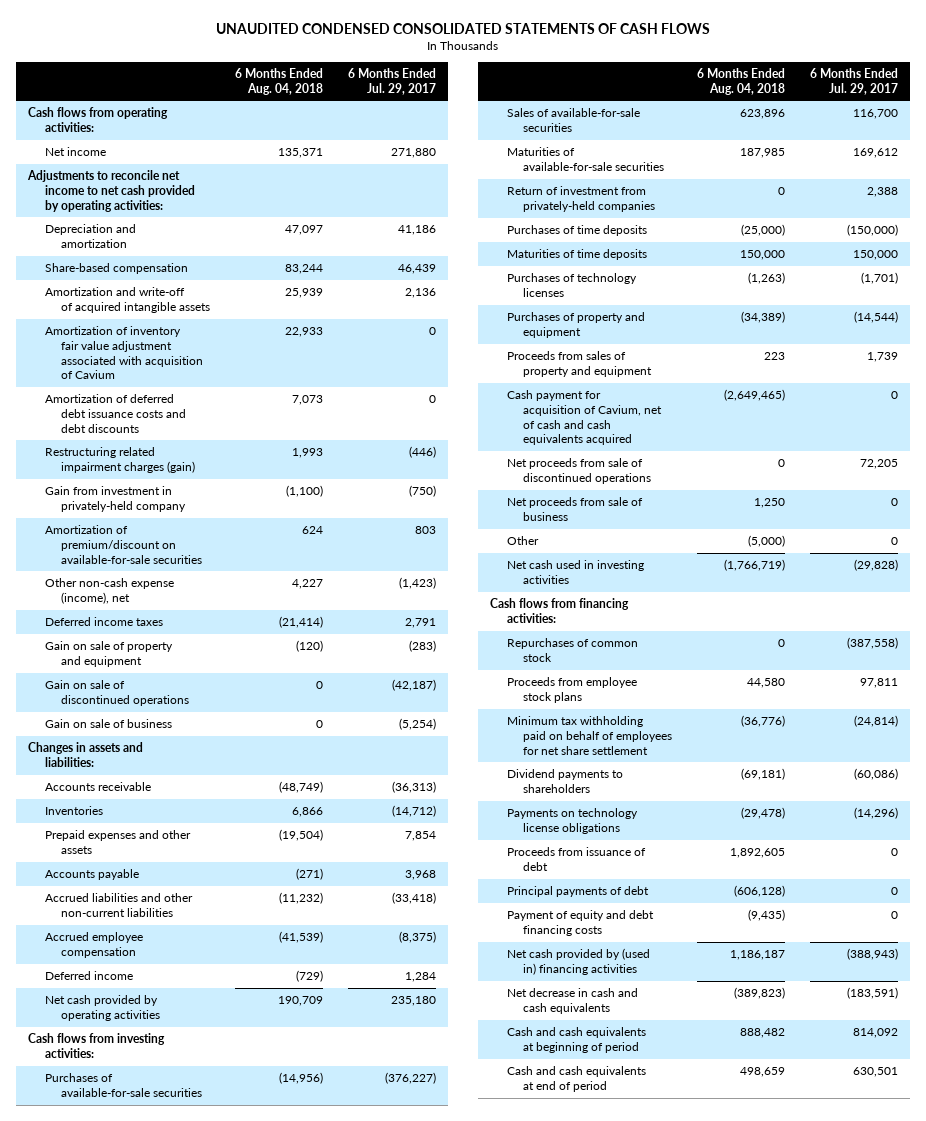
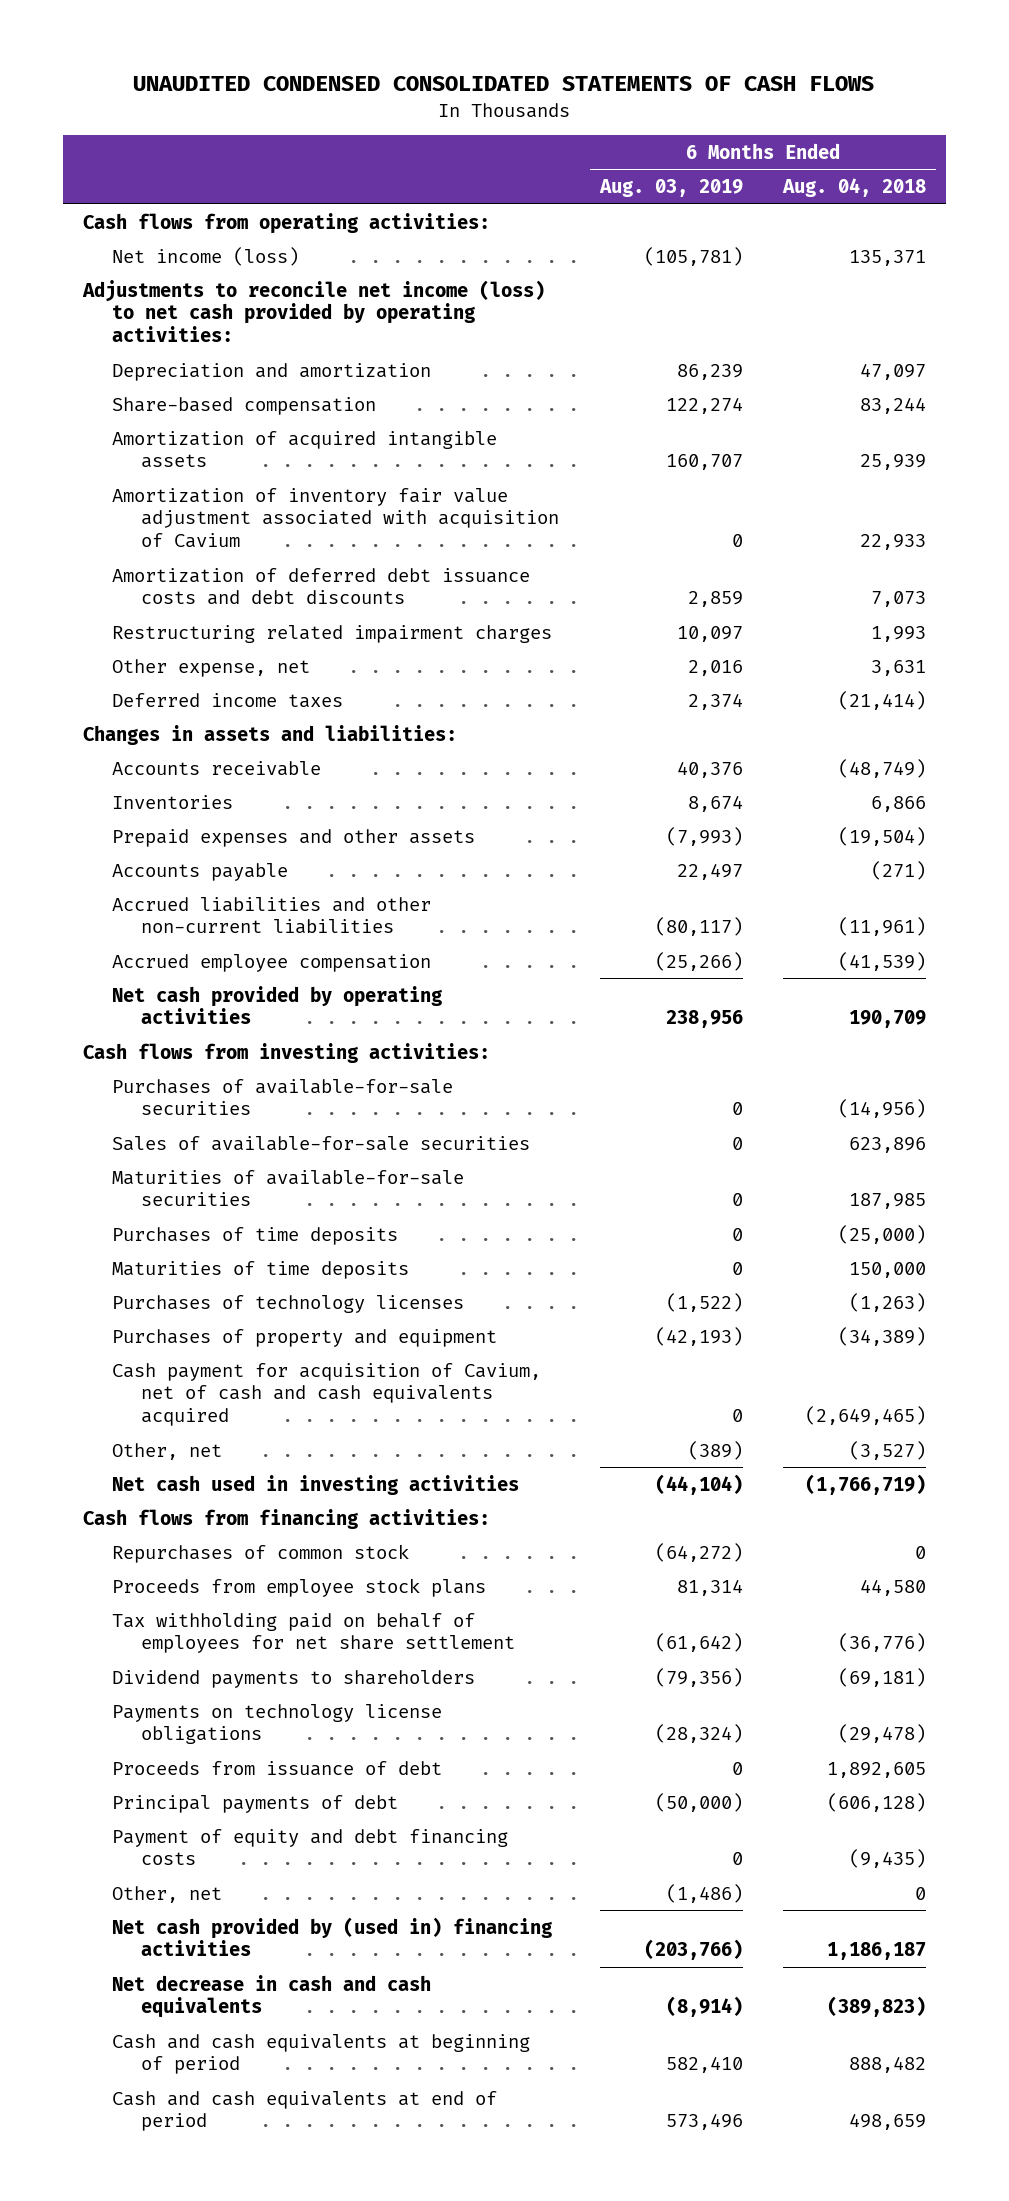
- | 6 Months Ended Aug. 04, 2018 | 6 Months Ended Jul. 29, 2017
+ | 6 Months Ended Aug. 03, 2019 | 6 Months Ended Aug. 04, 2018
- Net income | 135,371 | 271,880
- Adjustments to reconcile net income to net cash provided by operating activities:
+ Net income (loss) | (105,781) | 135,371
+ Adjustments to reconcile net income (loss) to net cash provided by operating activities:
- Amortization and write-off of acquired intangible assets | 25,939 | 2,136
+ Amortization of acquired intangible assets | 160,707 | 25,939
- Restructuring related impairment charges (gain) | 1,993 | (446)
- Gain from investment in privately-held company | (1,100) | (750)
- Amortization of premium/discount on available-for-sale securities | 624 | 803
- Other non-cash expense (income), net | 4,227 | (1,423)
+ Restructuring related impairment charges | 10,097 | 1,993
+ Other expense, net | 2,016 | 3,631
- Gain on sale of property and equipment | (120) | (283)
- Gain on sale of discontinued operations | 0 | (42,187)
- Gain on sale of business | 0 | (5,254)
- Accrued liabilities and other non-current liabilities | (11,232) | (33,418)
+ Accrued liabilities and other non-current liabilities | (80,117) | (11,961)
- Deferred income | (729) | 1,284
- Return of investment from privately-held companies | 0 | 2,388
- Proceeds from sales of property and equipment | 223 | 1,739
- Net proceeds from sale of discontinued operations | 0 | 72,205
- Net proceeds from sale of business | 1,250 | 0
- Other | (5,000) | 0
+ Other, net | (389) | (3,527)
- Minimum tax withholding paid on behalf of employees for net share settlement | (36,776) | (24,814)
+ Tax withholding paid on behalf of employees for net share settlement | (61,642) | (36,776)
+ Other, net | (1,486) | 0

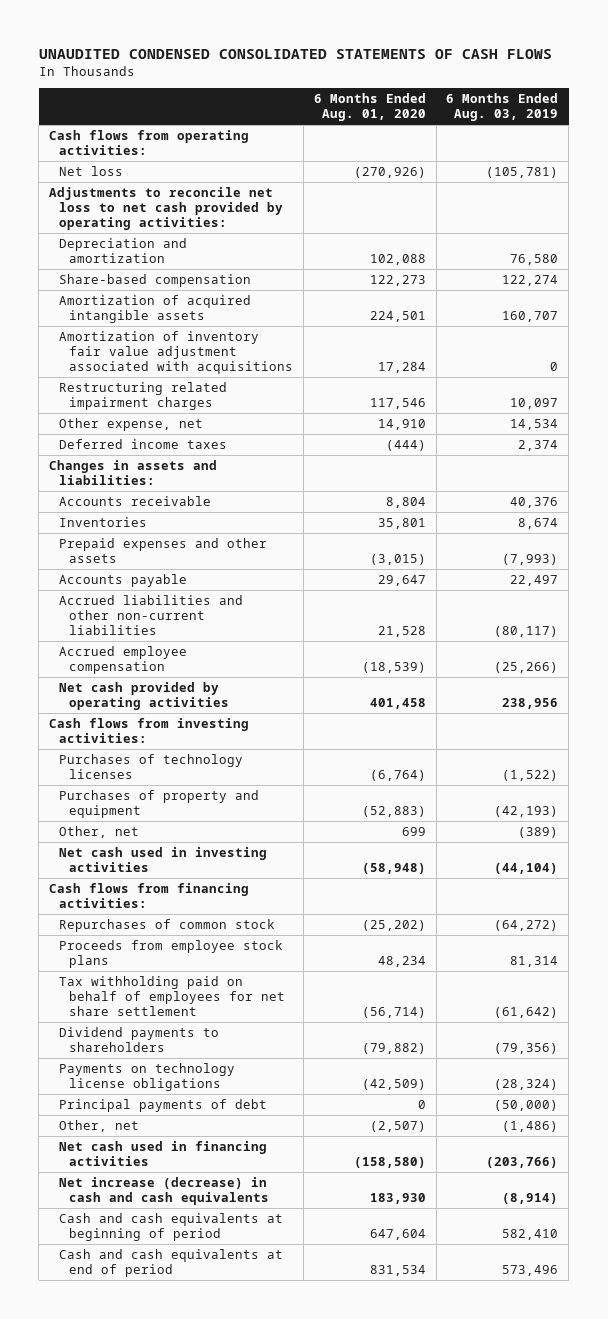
- | 6 Months Ended Aug. 03, 2019 | 6 Months Ended Aug. 04, 2018
+ | 6 Months Ended Aug. 01, 2020 | 6 Months Ended Aug. 03, 2019
- Net income (loss) | (105,781) | 135,371
- Adjustments to reconcile net income (loss) to net cash provided by operating activities:
- Depreciation and amortization | 86,239 | 47,097
+ Net loss | (270,926) | (105,781)
+ Adjustments to reconcile net loss to net cash provided by operating activities:
+ Depreciation and amortization | 102,088 | 76,580
- Amortization of inventory fair value adjustment associated with acquisition of Cavium | 0 | 22,933
- Amortization of deferred debt issuance costs and debt discounts | 2,859 | 7,073
+ Amortization of inventory fair value adjustment associated with acquisitions | 17,284 | 0
- Other expense, net | 2,016 | 3,631
+ Other expense, net | 14,910 | 14,534
- Purchases of available-for-sale securities | 0 | (14,956)
- Sales of available-for-sale securities | 0 | 623,896
- Maturities of available-for-sale securities | 0 | 187,985
- Purchases of time deposits | 0 | (25,000)
- Maturities of time deposits | 0 | 150,000
- Cash payment for acquisition of Cavium, net of cash and cash equivalents acquired | 0 | (2,649,465)
- Proceeds from issuance of debt | 0 | 1,892,605
- Payment of equity and debt financing costs | 0 | (9,435)
- Net cash provided by (used in) financing activities | (203,766) | 1,186,187
- Net decrease in cash and cash equivalents | (8,914) | (389,823)
+ Net cash used in financing activities | (158,580) | (203,766)
+ Net increase (decrease) in cash and cash equivalents | 183,930 | (8,914)

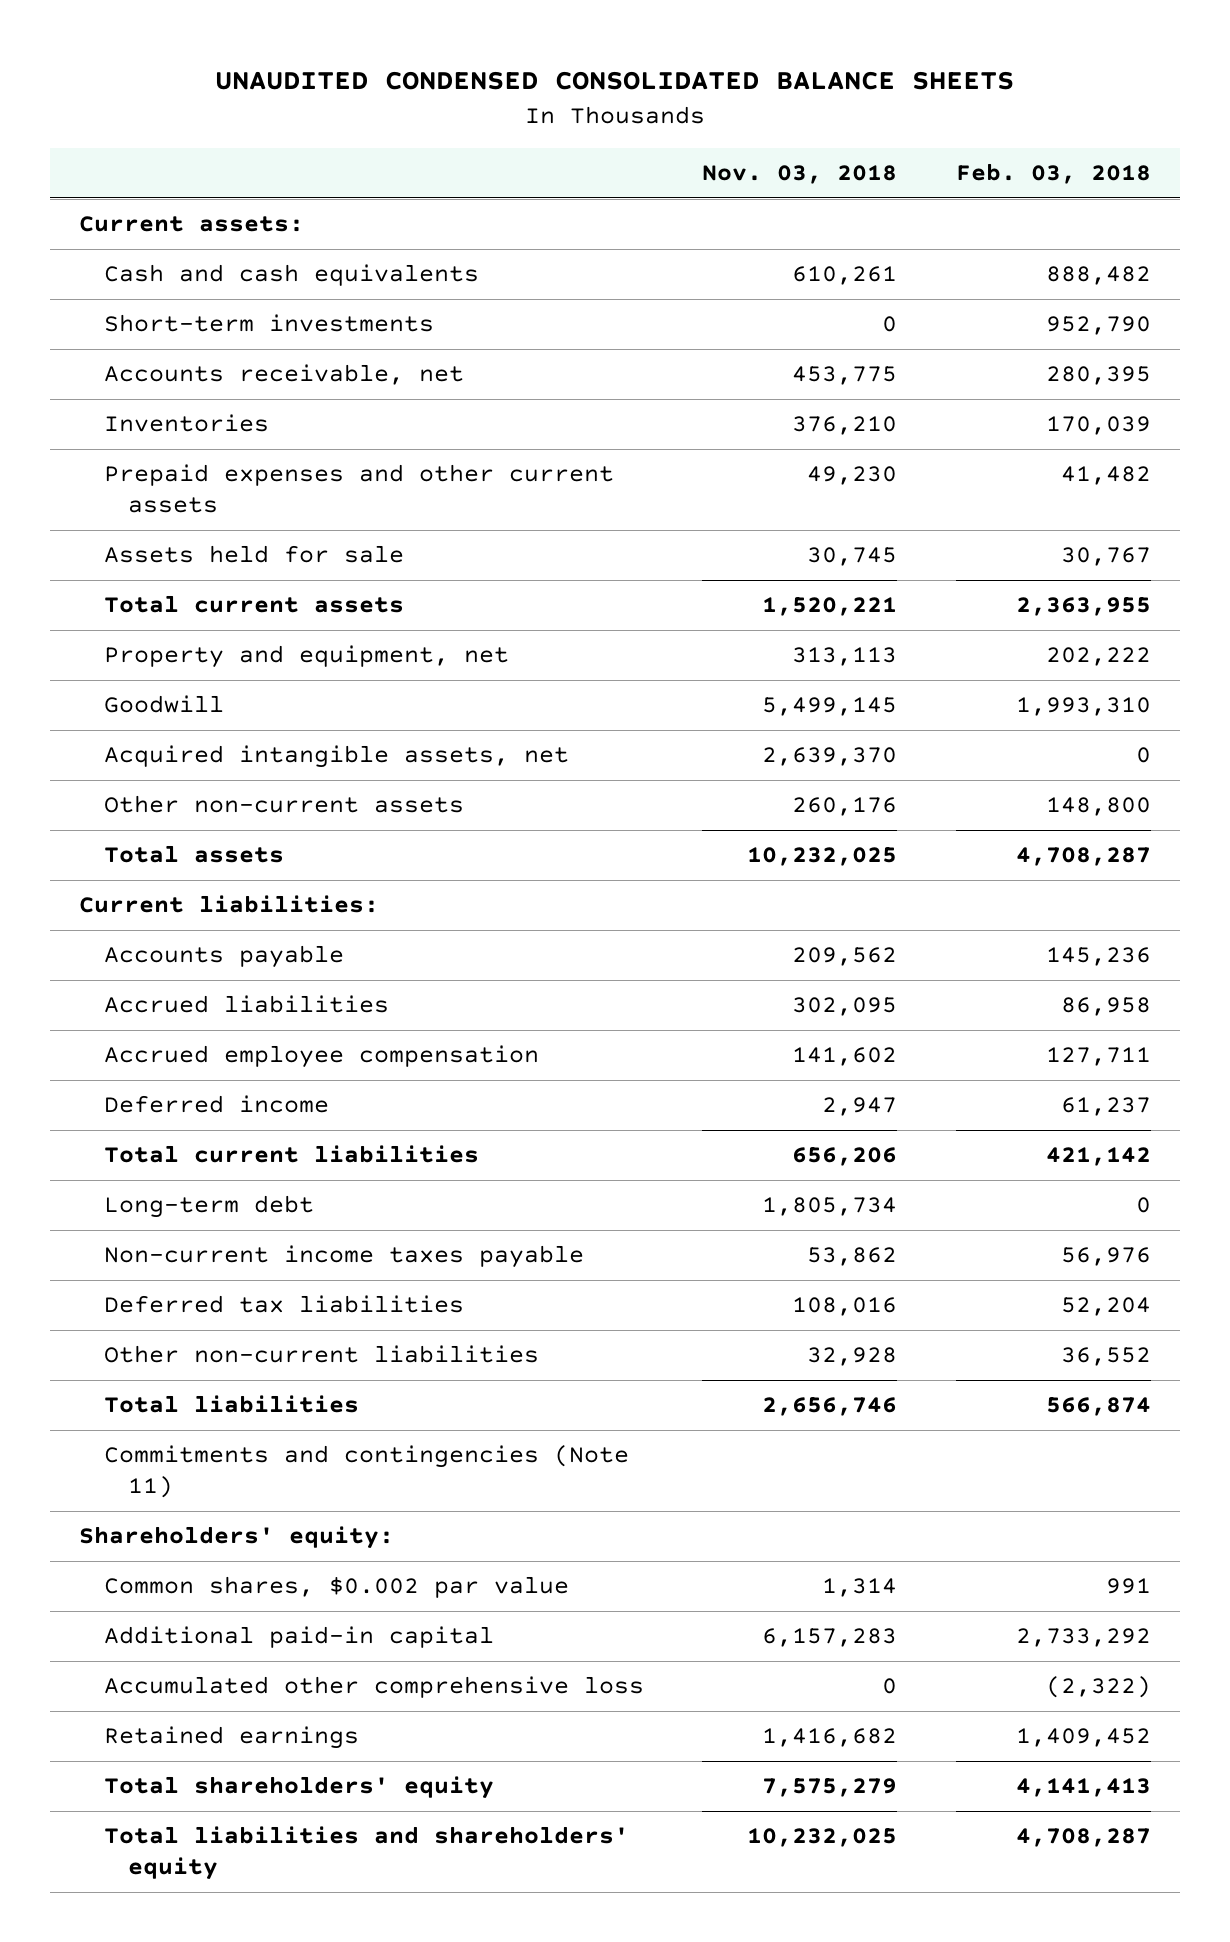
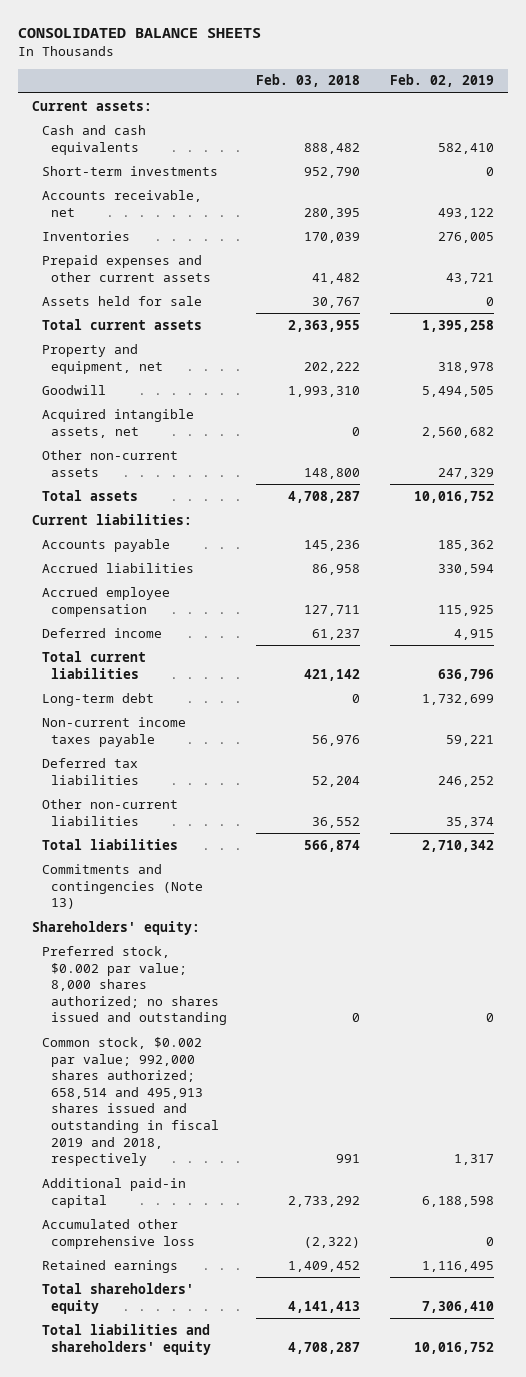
- UNAUDITED CONDENSED CONSOLIDATED BALANCE SHEETS
+ CONSOLIDATED BALANCE SHEETS
- | Nov. 03, 2018 | Feb. 03, 2018
+ | Feb. 03, 2018 | Feb. 02, 2019
- Commitments and contingencies (Note 11)
+ Commitments and contingencies (Note 13)
- Common shares, $0.002 par value | 1,314 | 991
+ Preferred stock, $0.002 par value; 8,000 shares authorized; no shares issued and outstanding | 0 | 0
+ Common stock, $0.002 par value; 992,000 shares authorized; 658,514 and 495,913 shares issued and outstanding in fiscal 2019 and 2018, respectively | 991 | 1,317

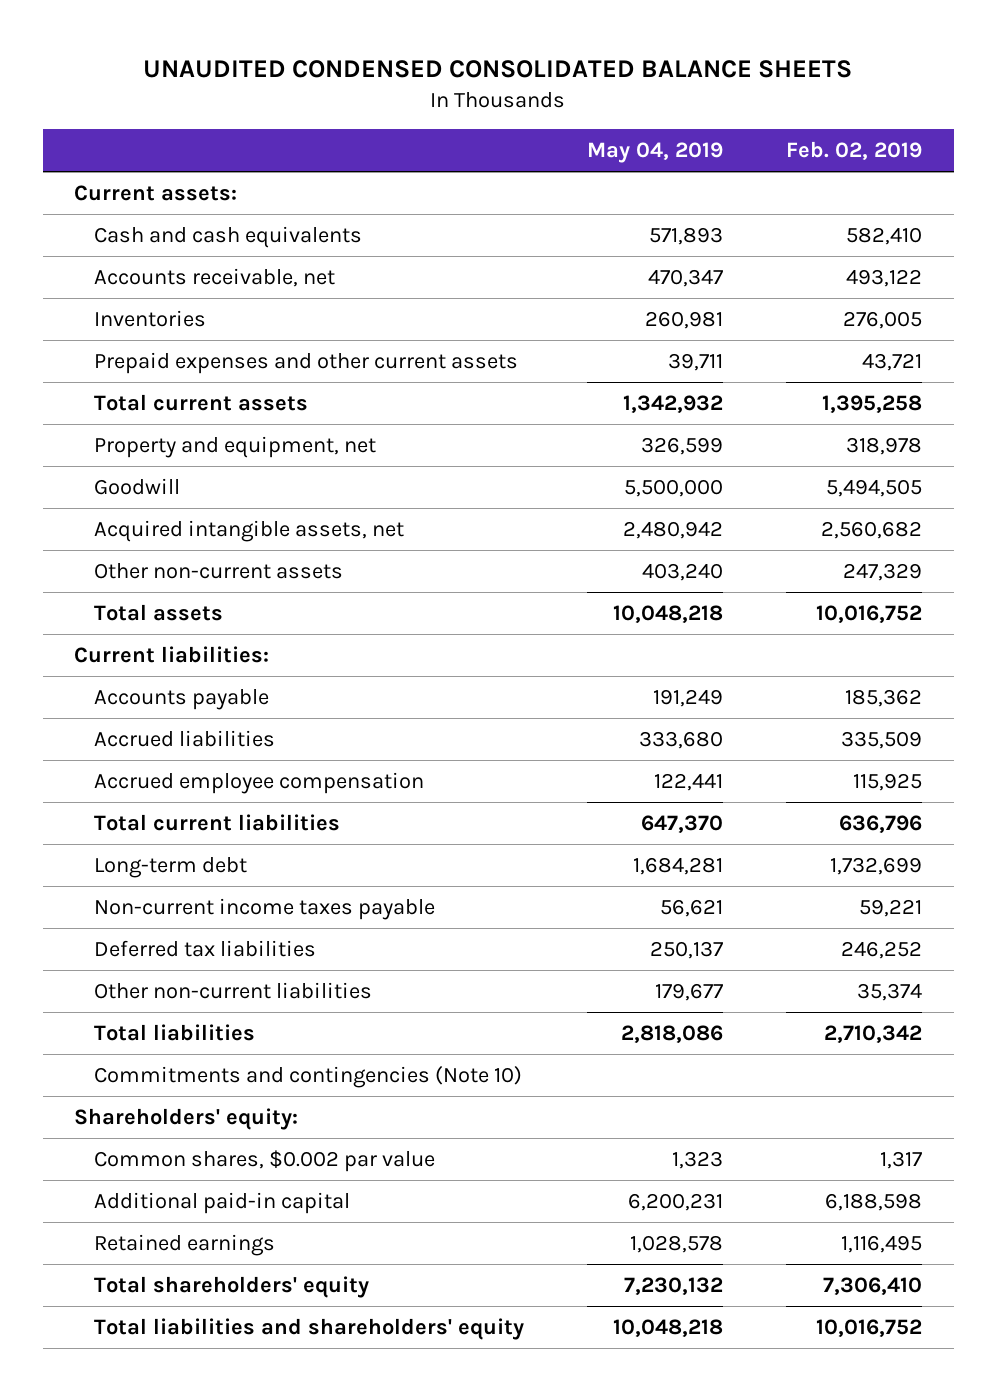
- CONSOLIDATED BALANCE SHEETS
+ UNAUDITED CONDENSED CONSOLIDATED BALANCE SHEETS
- | Feb. 03, 2018 | Feb. 02, 2019
+ | May 04, 2019 | Feb. 02, 2019
- Short-term investments | 952,790 | 0
- Assets held for sale | 30,767 | 0
- Accrued liabilities | 86,958 | 330,594
+ Accrued liabilities | 333,680 | 335,509
- Deferred income | 61,237 | 4,915
- Commitments and contingencies (Note 13)
+ Commitments and contingencies (Note 10)
- Preferred stock, $0.002 par value; 8,000 shares authorized; no shares issued and outstanding | 0 | 0
- Common stock, $0.002 par value; 992,000 shares authorized; 658,514 and 495,913 shares issued and outstanding in fiscal 2019 and 2018, respectively | 991 | 1,317
+ Common shares, $0.002 par value | 1,323 | 1,317
- Accumulated other comprehensive loss | (2,322) | 0

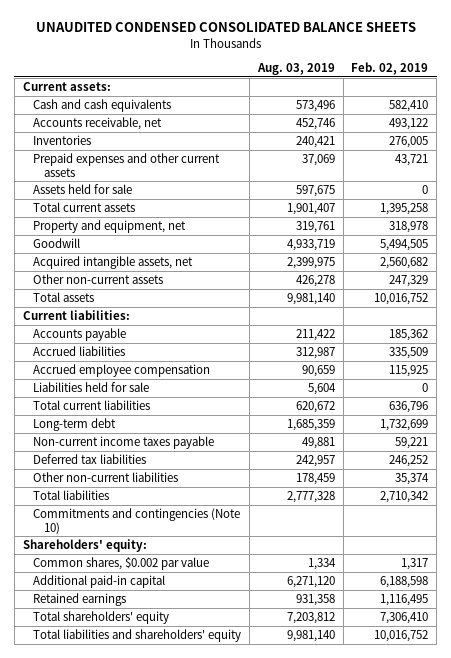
- | May 04, 2019 | Feb. 02, 2019
+ | Aug. 03, 2019 | Feb. 02, 2019
+ Assets held for sale | 597,675 | 0
+ Liabilities held for sale | 5,604 | 0

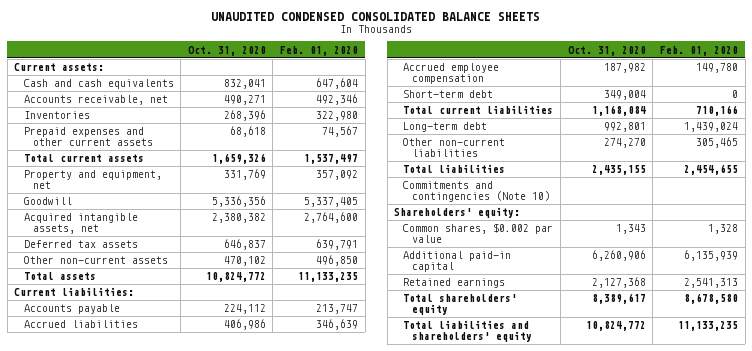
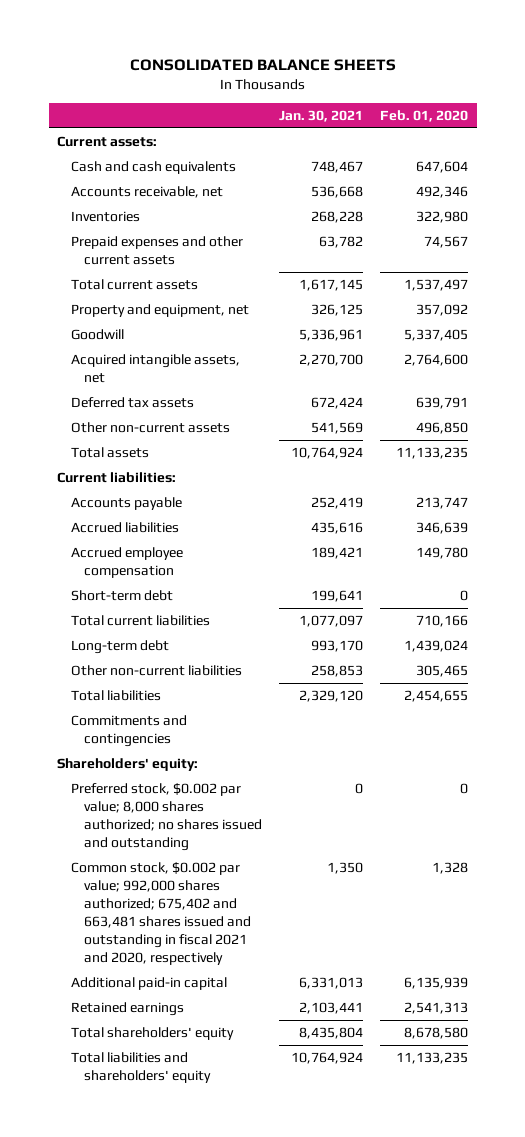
- UNAUDITED CONDENSED CONSOLIDATED BALANCE SHEETS
+ CONSOLIDATED BALANCE SHEETS
- | Oct. 31, 2020 | Feb. 01, 2020
+ | Jan. 30, 2021 | Feb. 01, 2020
- Commitments and contingencies (Note 10)
+ Commitments and contingencies
- Common shares, $0.002 par value | 1,343 | 1,328
+ Preferred stock, $0.002 par value; 8,000 shares authorized; no shares issued and outstanding | 0 | 0
+ Common stock, $0.002 par value; 992,000 shares authorized; 675,402 and 663,481 shares issued and outstanding in fiscal 2021 and 2020, respectively | 1,350 | 1,328

